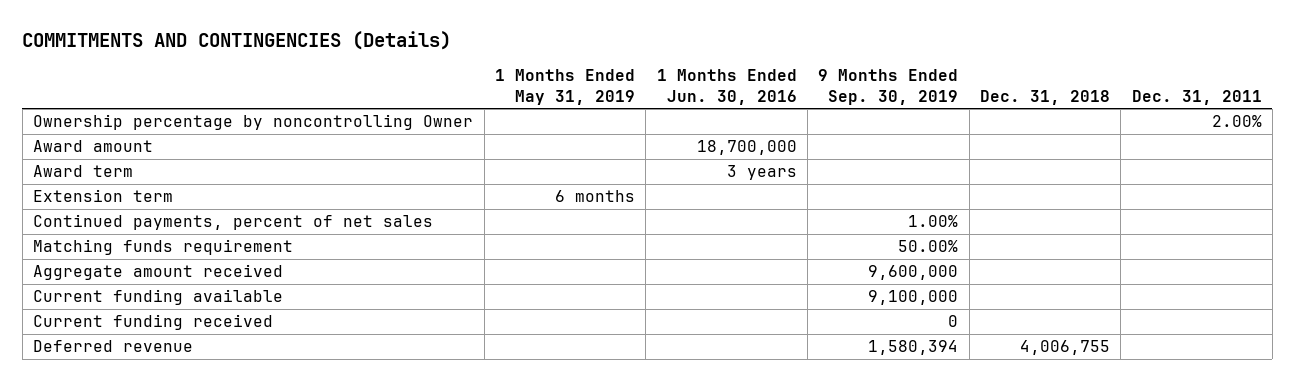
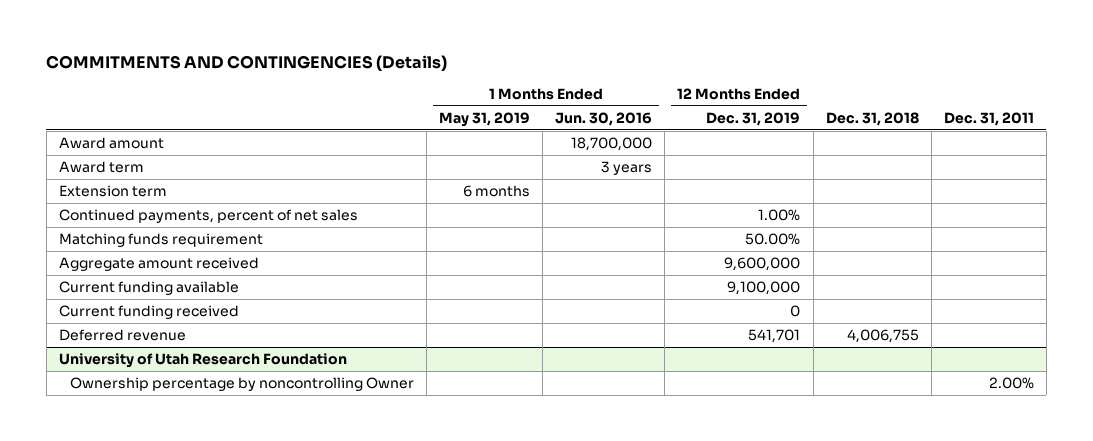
- | 1 Months Ended May 31, 2019 | 1 Months Ended Jun. 30, 2016 | 9 Months Ended Sep. 30, 2019 | Dec. 31, 2018 | Dec. 31, 2011
+ | 1 Months Ended May 31, 2019 | 1 Months Ended Jun. 30, 2016 | 12 Months Ended Dec. 31, 2019 | Dec. 31, 2018 | Dec. 31, 2011
- Ownership percentage by noncontrolling Owner | | | | | 2.00%
+ University of Utah Research Foundation
+ Ownership percentage by noncontrolling Owner | | | | | 2.00%

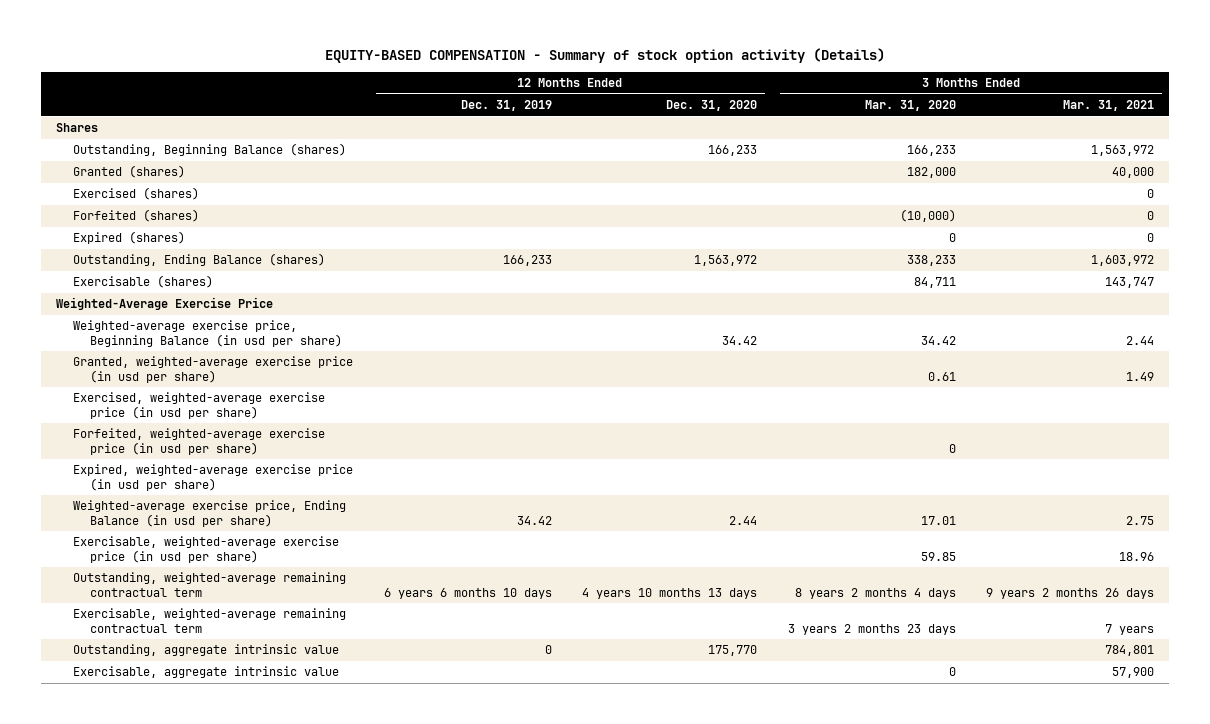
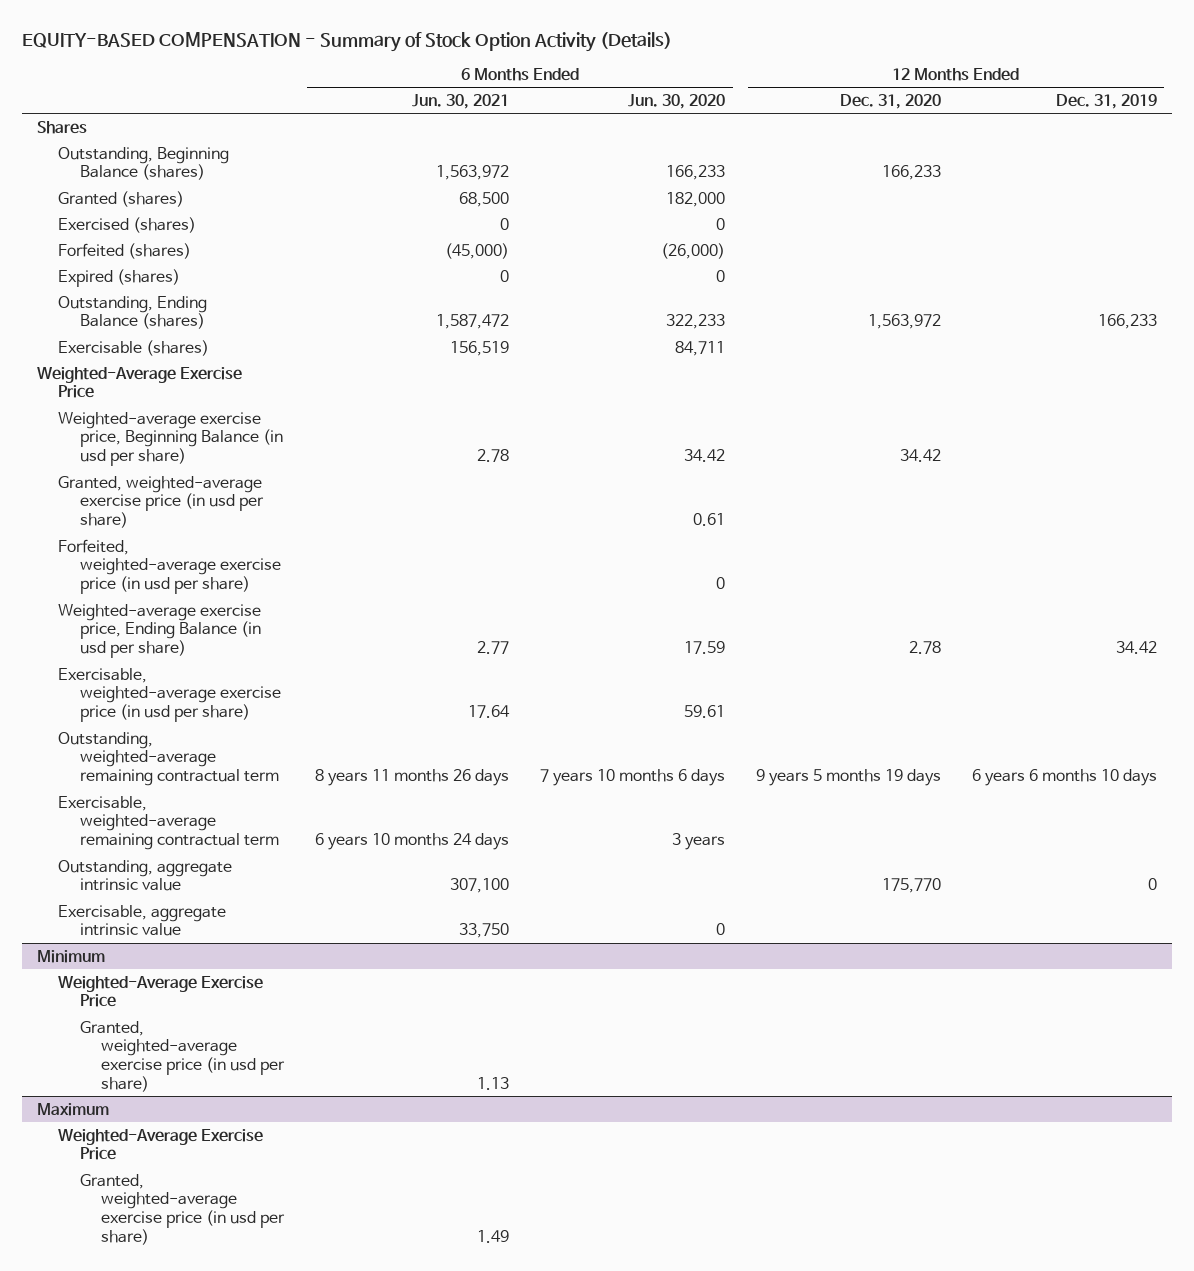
- EQUITY-BASED COMPENSATION - Summary of stock option activity (Details)
+ EQUITY-BASED COMPENSATION - Summary of Stock Option Activity (Details)
- | 12 Months Ended Dec. 31, 2019 | 12 Months Ended Dec. 31, 2020 | 3 Months Ended Mar. 31, 2020 | 3 Months Ended Mar. 31, 2021
+ | 6 Months Ended Jun. 30, 2021 | 6 Months Ended Jun. 30, 2020 | 12 Months Ended Dec. 31, 2020 | 12 Months Ended Dec. 31, 2019
- Exercised, weighted-average exercise price (in usd per share)
- Expired, weighted-average exercise price (in usd per share)
- Weighted-average exercise price, Ending Balance (in usd per share) | 34.42 | 2.44 | 17.01 | 2.75
+ Weighted-average exercise price, Ending Balance (in usd per share) | 2.77 | 17.59 | 2.78 | 34.42
- Outstanding, weighted-average remaining contractual term | 6 years 6 months 10 days | 4 years 10 months 13 days | 8 years 2 months 4 days | 9 years 2 months 26 days
+ Outstanding, weighted-average remaining contractual term | 8 years 11 months 26 days | 7 years 10 months 6 days | 9 years 5 months 19 days | 6 years 6 months 10 days
+ Minimum
+ Weighted-Average Exercise Price
+ Granted, weighted-average exercise price (in usd per share) | 1.13 | | |
+ Maximum
+ Weighted-Average Exercise Price
+ Granted, weighted-average exercise price (in usd per share) | 1.49 | | |

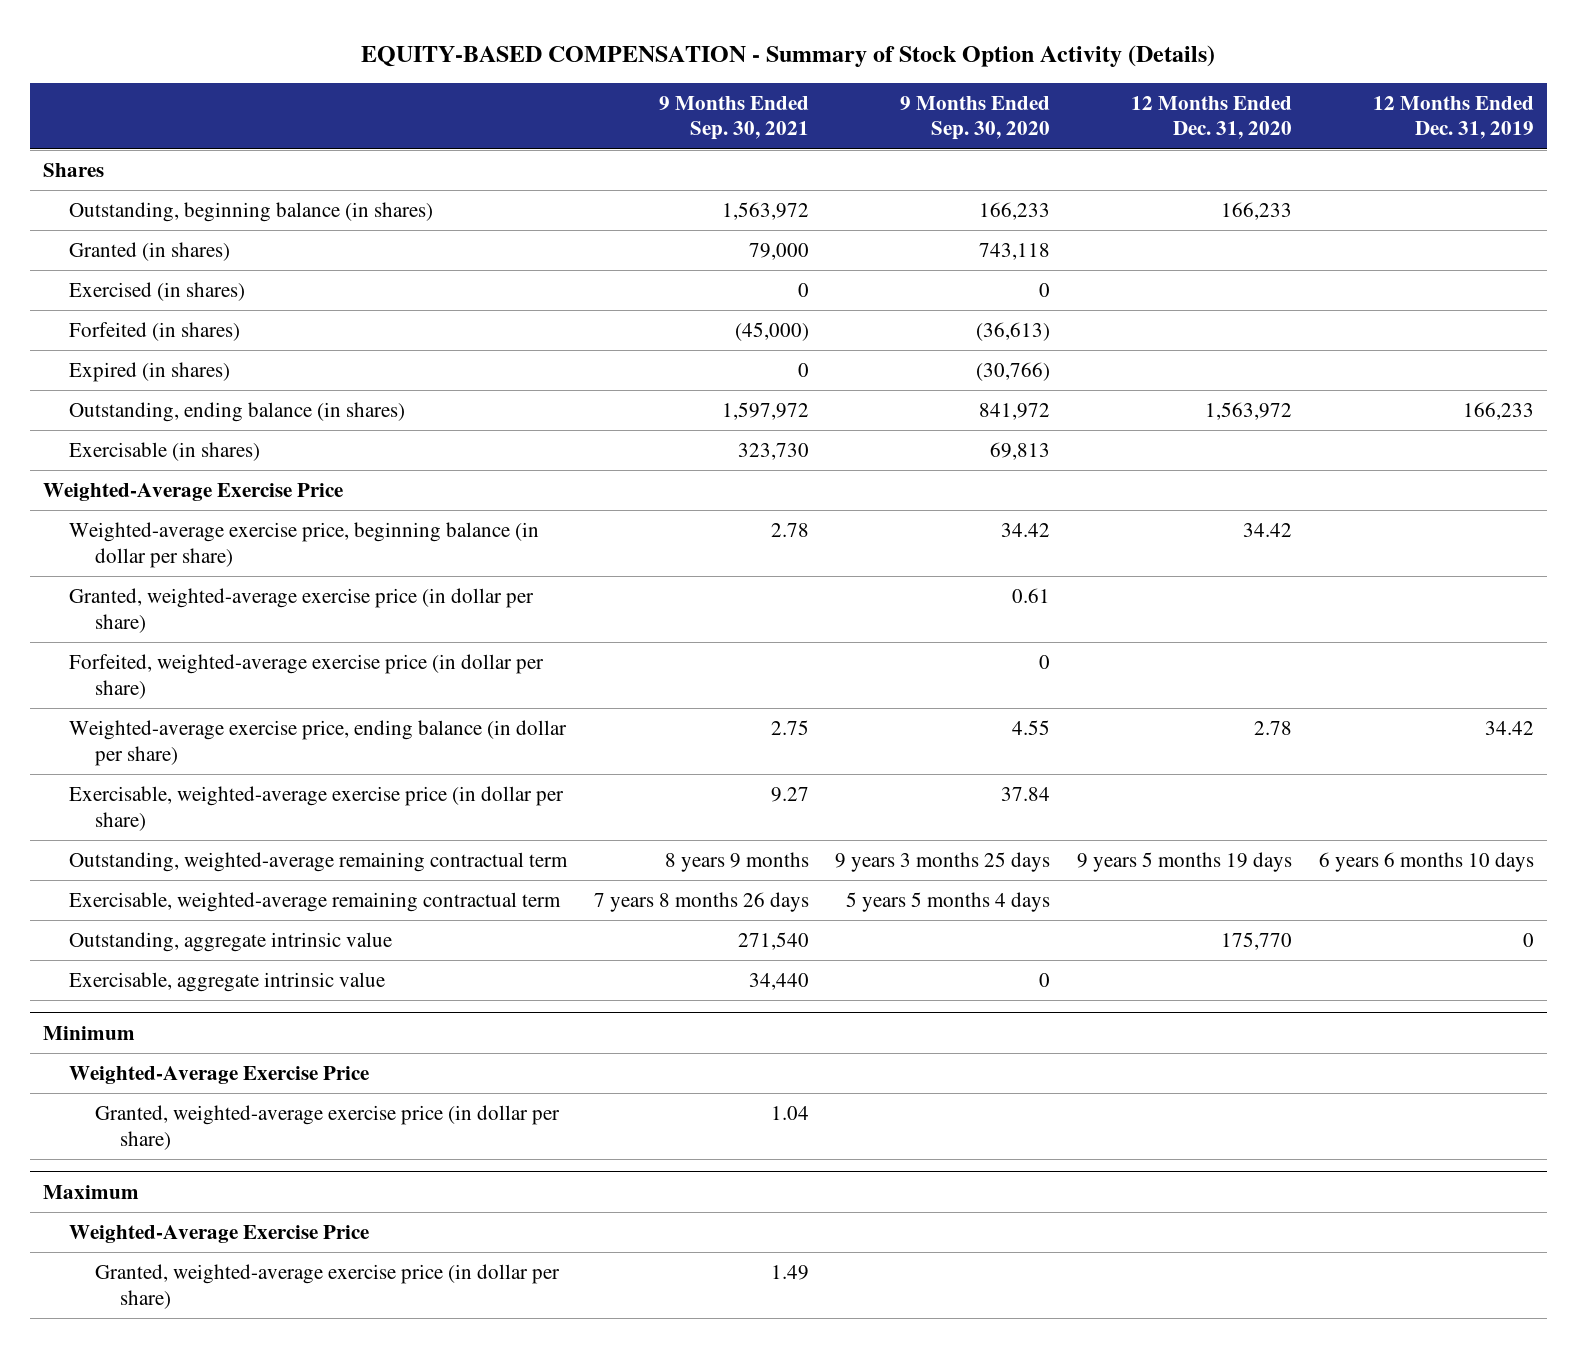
- | 6 Months Ended Jun. 30, 2021 | 6 Months Ended Jun. 30, 2020 | 12 Months Ended Dec. 31, 2020 | 12 Months Ended Dec. 31, 2019
+ | 9 Months Ended Sep. 30, 2021 | 9 Months Ended Sep. 30, 2020 | 12 Months Ended Dec. 31, 2020 | 12 Months Ended Dec. 31, 2019
- Outstanding, Beginning Balance (shares) | 1,563,972 | 166,233 | 166,233 |
- Granted (shares) | 68,500 | 182,000 | |
- Exercised (shares) | 0 | 0 | |
- Forfeited (shares) | (45,000) | (26,000) | |
- Expired (shares) | 0 | 0 | |
- Outstanding, Ending Balance (shares) | 1,587,472 | 322,233 | 1,563,972 | 166,233
- Exercisable (shares) | 156,519 | 84,711 | |
+ Outstanding, beginning balance (in shares) | 1,563,972 | 166,233 | 166,233 |
+ Granted (in shares) | 79,000 | 743,118 | |
+ Exercised (in shares) | 0 | 0 | |
+ Forfeited (in shares) | (45,000) | (36,613) | |
+ Expired (in shares) | 0 | (30,766) | |
+ Outstanding, ending balance (in shares) | 1,597,972 | 841,972 | 1,563,972 | 166,233
+ Exercisable (in shares) | 323,730 | 69,813 | |
- Weighted-average exercise price, Beginning Balance (in usd per share) | 2.78 | 34.42 | 34.42 |
- Granted, weighted-average exercise price (in usd per share) | | 0.61 | |
- Forfeited, weighted-average exercise price (in usd per share) | | 0 | |
- Weighted-average exercise price, Ending Balance (in usd per share) | 2.77 | 17.59 | 2.78 | 34.42
- Exercisable, weighted-average exercise price (in usd per share) | 17.64 | 59.61 | |
+ Weighted-average exercise price, beginning balance (in dollar per share) | 2.78 | 34.42 | 34.42 |
+ Granted, weighted-average exercise price (in dollar per share) | | 0.61 | |
+ Forfeited, weighted-average exercise price (in dollar per share) | | 0 | |
+ Weighted-average exercise price, ending balance (in dollar per share) | 2.75 | 4.55 | 2.78 | 34.42
+ Exercisable, weighted-average exercise price (in dollar per share) | 9.27 | 37.84 | |
@ Minimum
- Granted, weighted-average exercise price (in usd per share) | 1.13 | | |
+ Granted, weighted-average exercise price (in dollar per share) | 1.04 | | |
@ Maximum
- Granted, weighted-average exercise price (in usd per share) | 1.49 | | |
+ Granted, weighted-average exercise price (in dollar per share) | 1.49 | | |

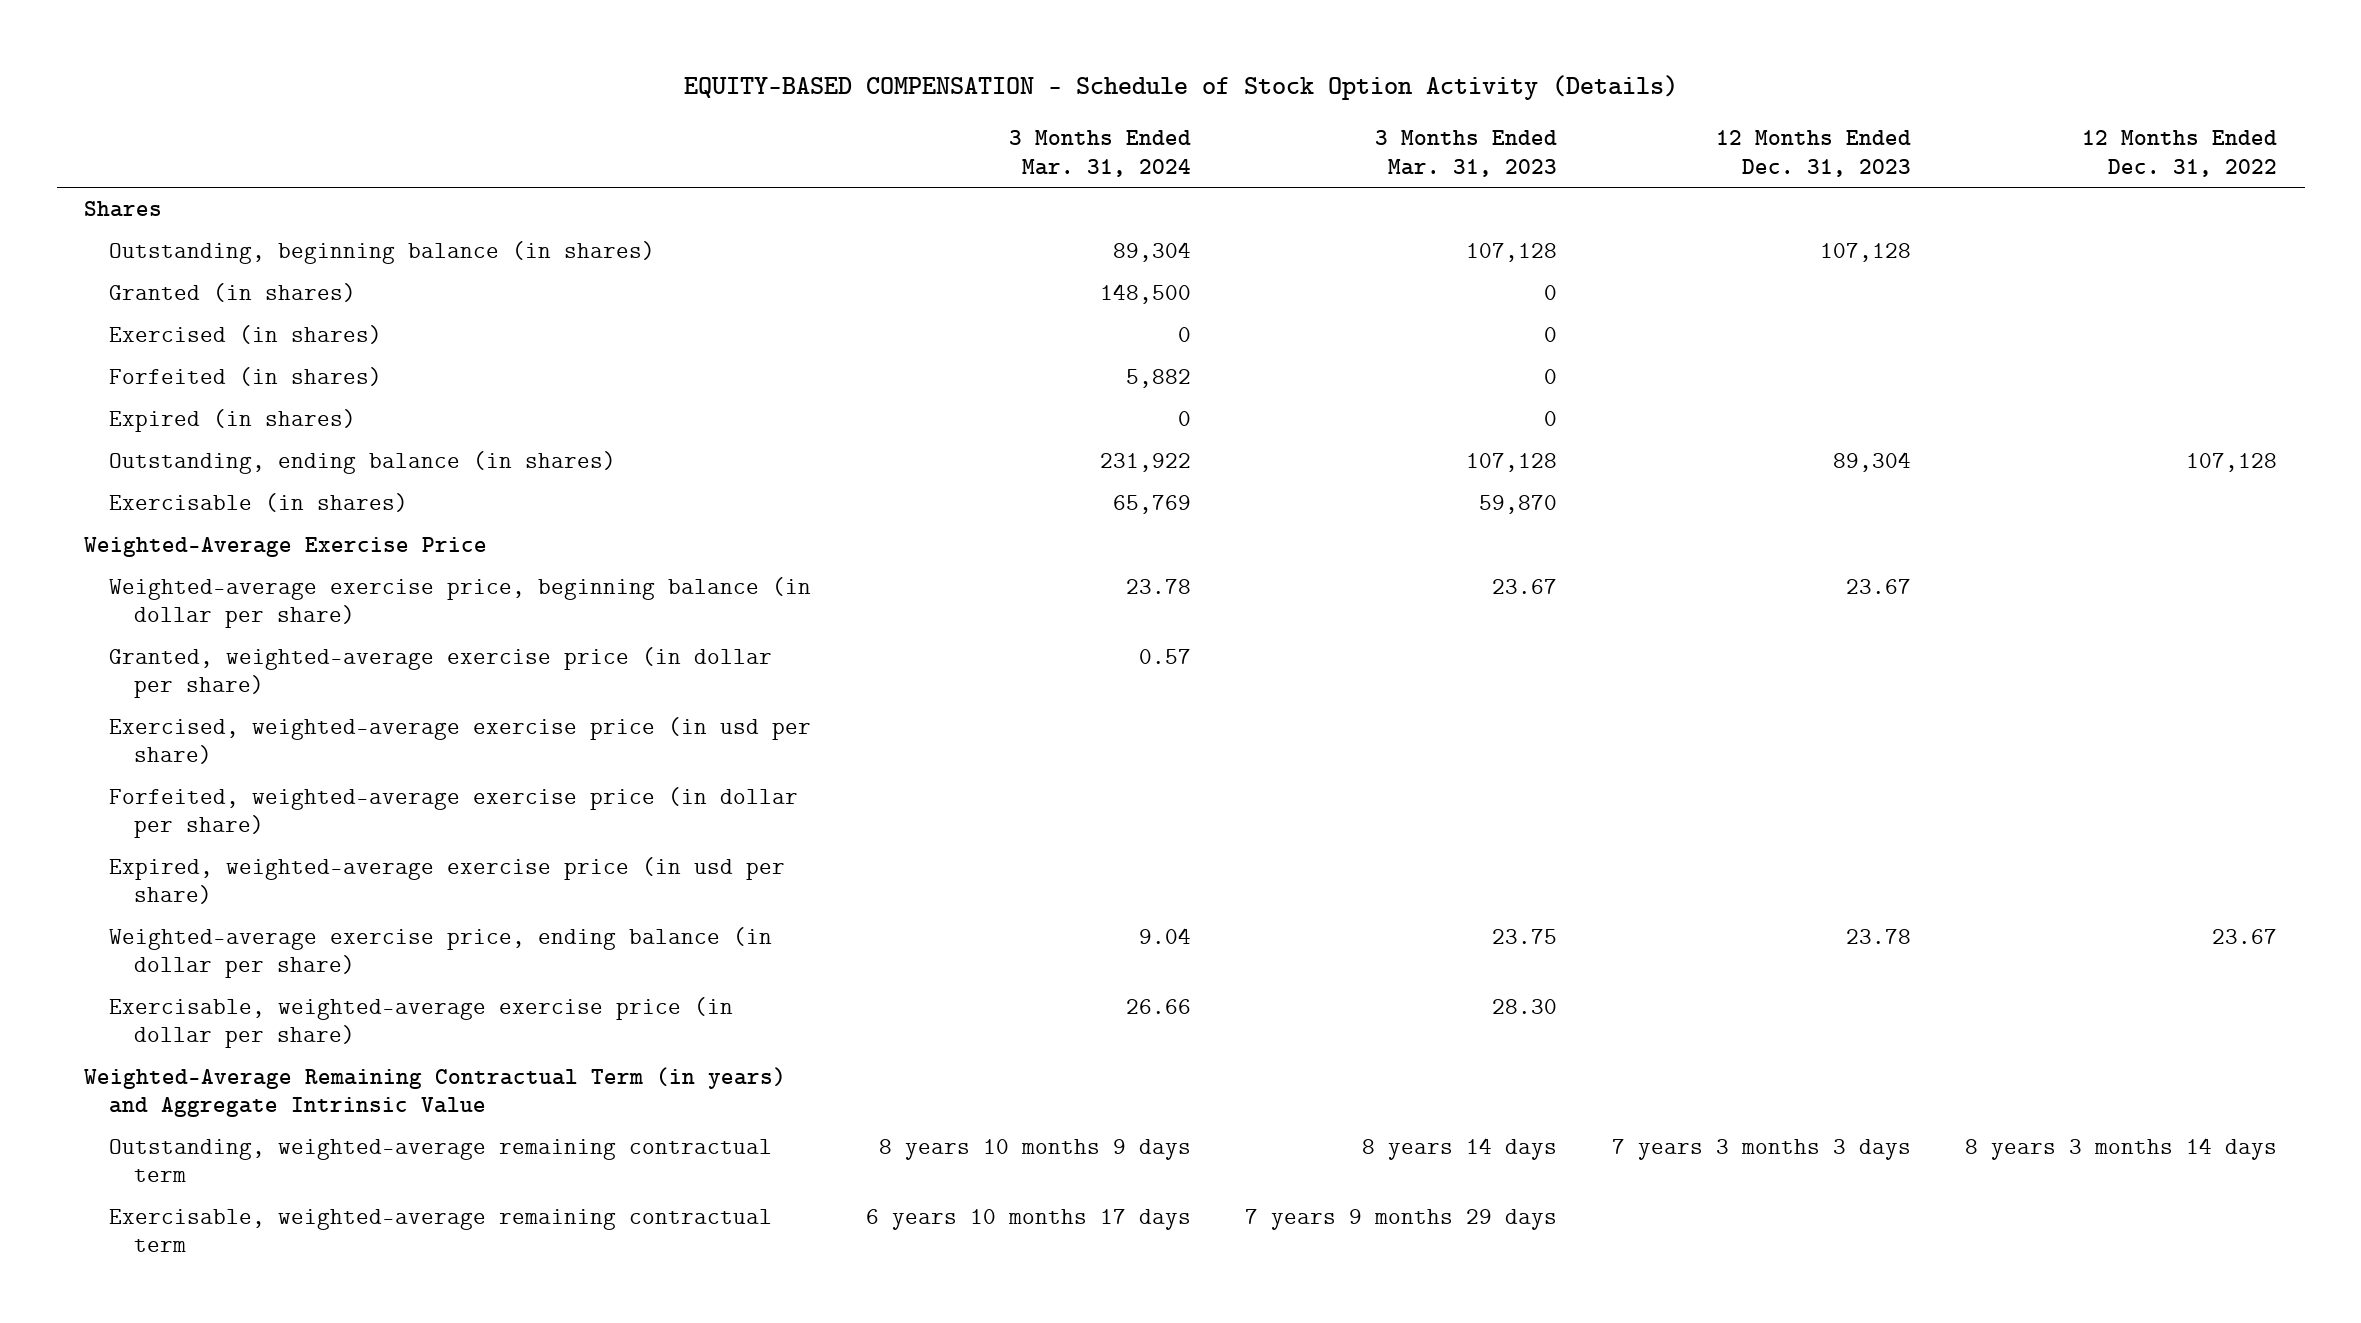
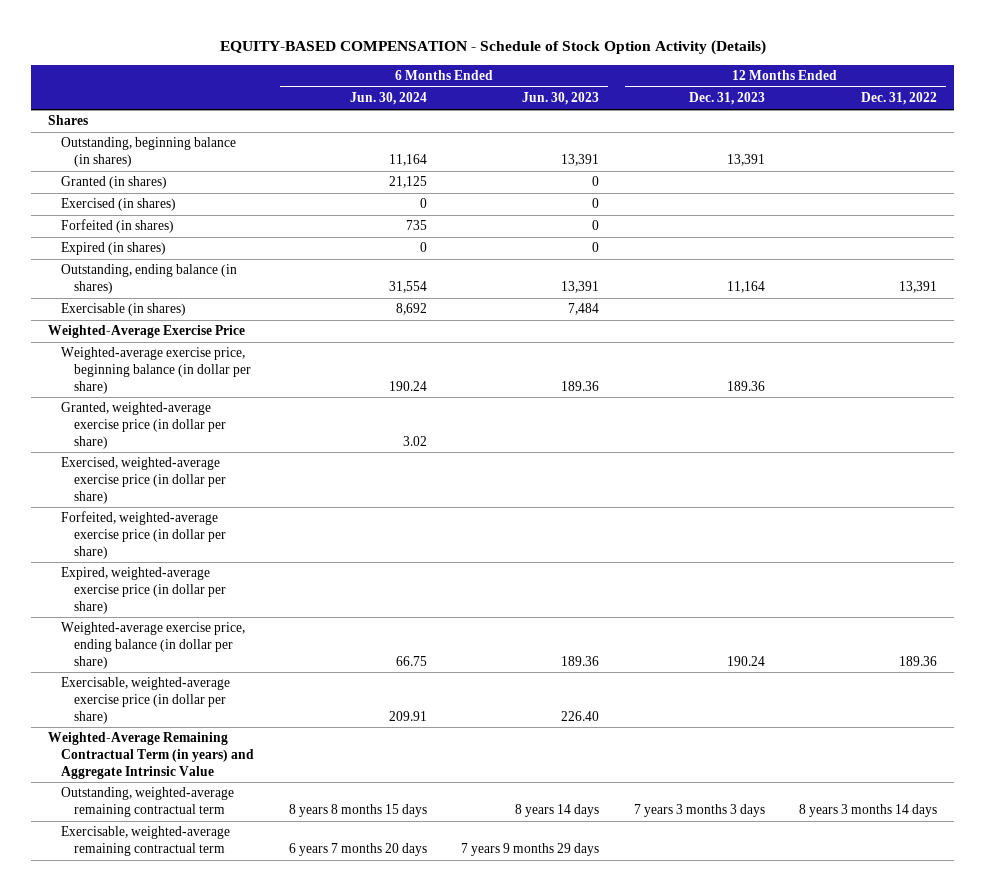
- | 3 Months Ended Mar. 31, 2024 | 3 Months Ended Mar. 31, 2023 | 12 Months Ended Dec. 31, 2023 | 12 Months Ended Dec. 31, 2022
+ | 6 Months Ended Jun. 30, 2024 | 6 Months Ended Jun. 30, 2023 | 12 Months Ended Dec. 31, 2023 | 12 Months Ended Dec. 31, 2022
- Outstanding, beginning balance (in shares) | 89,304 | 107,128 | 107,128 |
+ Outstanding, beginning balance (in shares) | 11,164 | 13,391 | 13,391 |
- Outstanding, ending balance (in shares) | 231,922 | 107,128 | 89,304 | 107,128
+ Outstanding, ending balance (in shares) | 31,554 | 13,391 | 11,164 | 13,391
- Weighted-average exercise price, beginning balance (in dollar per share) | 23.78 | 23.67 | 23.67 |
+ Weighted-average exercise price, beginning balance (in dollar per share) | 190.24 | 189.36 | 189.36 |
- Exercised, weighted-average exercise price (in usd per share)
+ Exercised, weighted-average exercise price (in dollar per share)
- Expired, weighted-average exercise price (in usd per share)
- Weighted-average exercise price, ending balance (in dollar per share) | 9.04 | 23.75 | 23.78 | 23.67
+ Expired, weighted-average exercise price (in dollar per share)
+ Weighted-average exercise price, ending balance (in dollar per share) | 66.75 | 189.36 | 190.24 | 189.36

